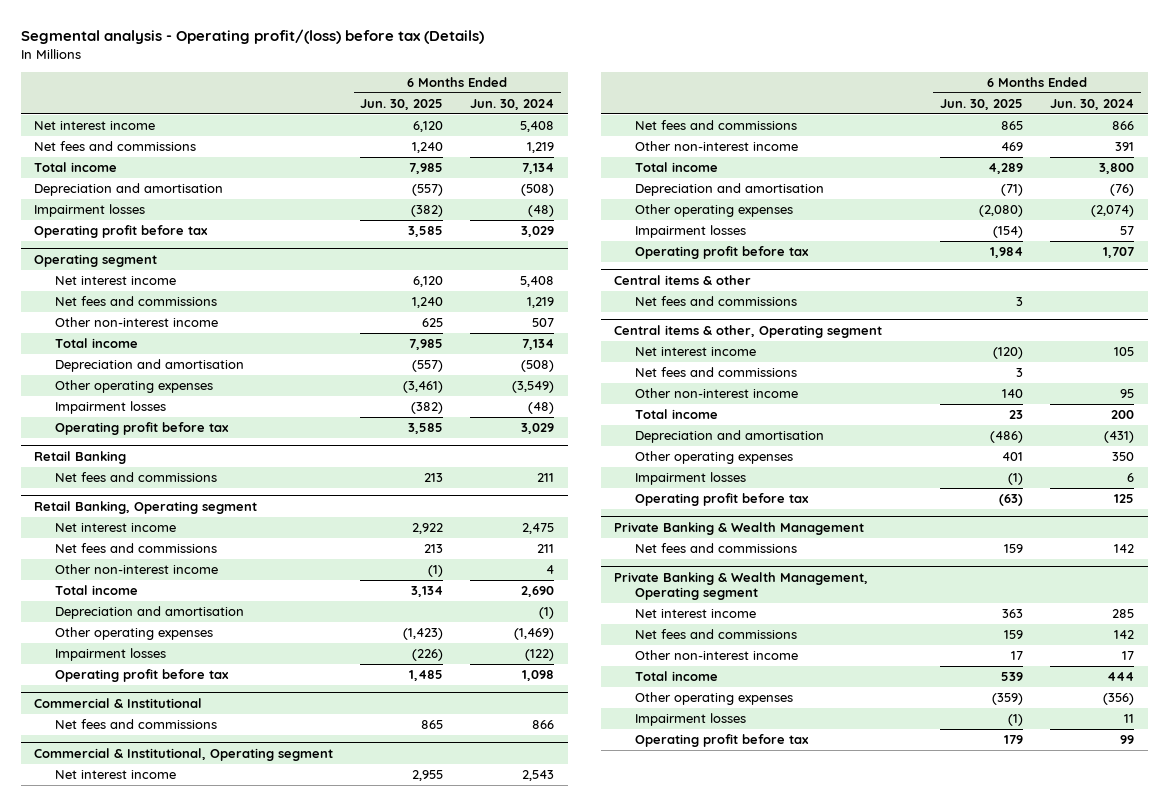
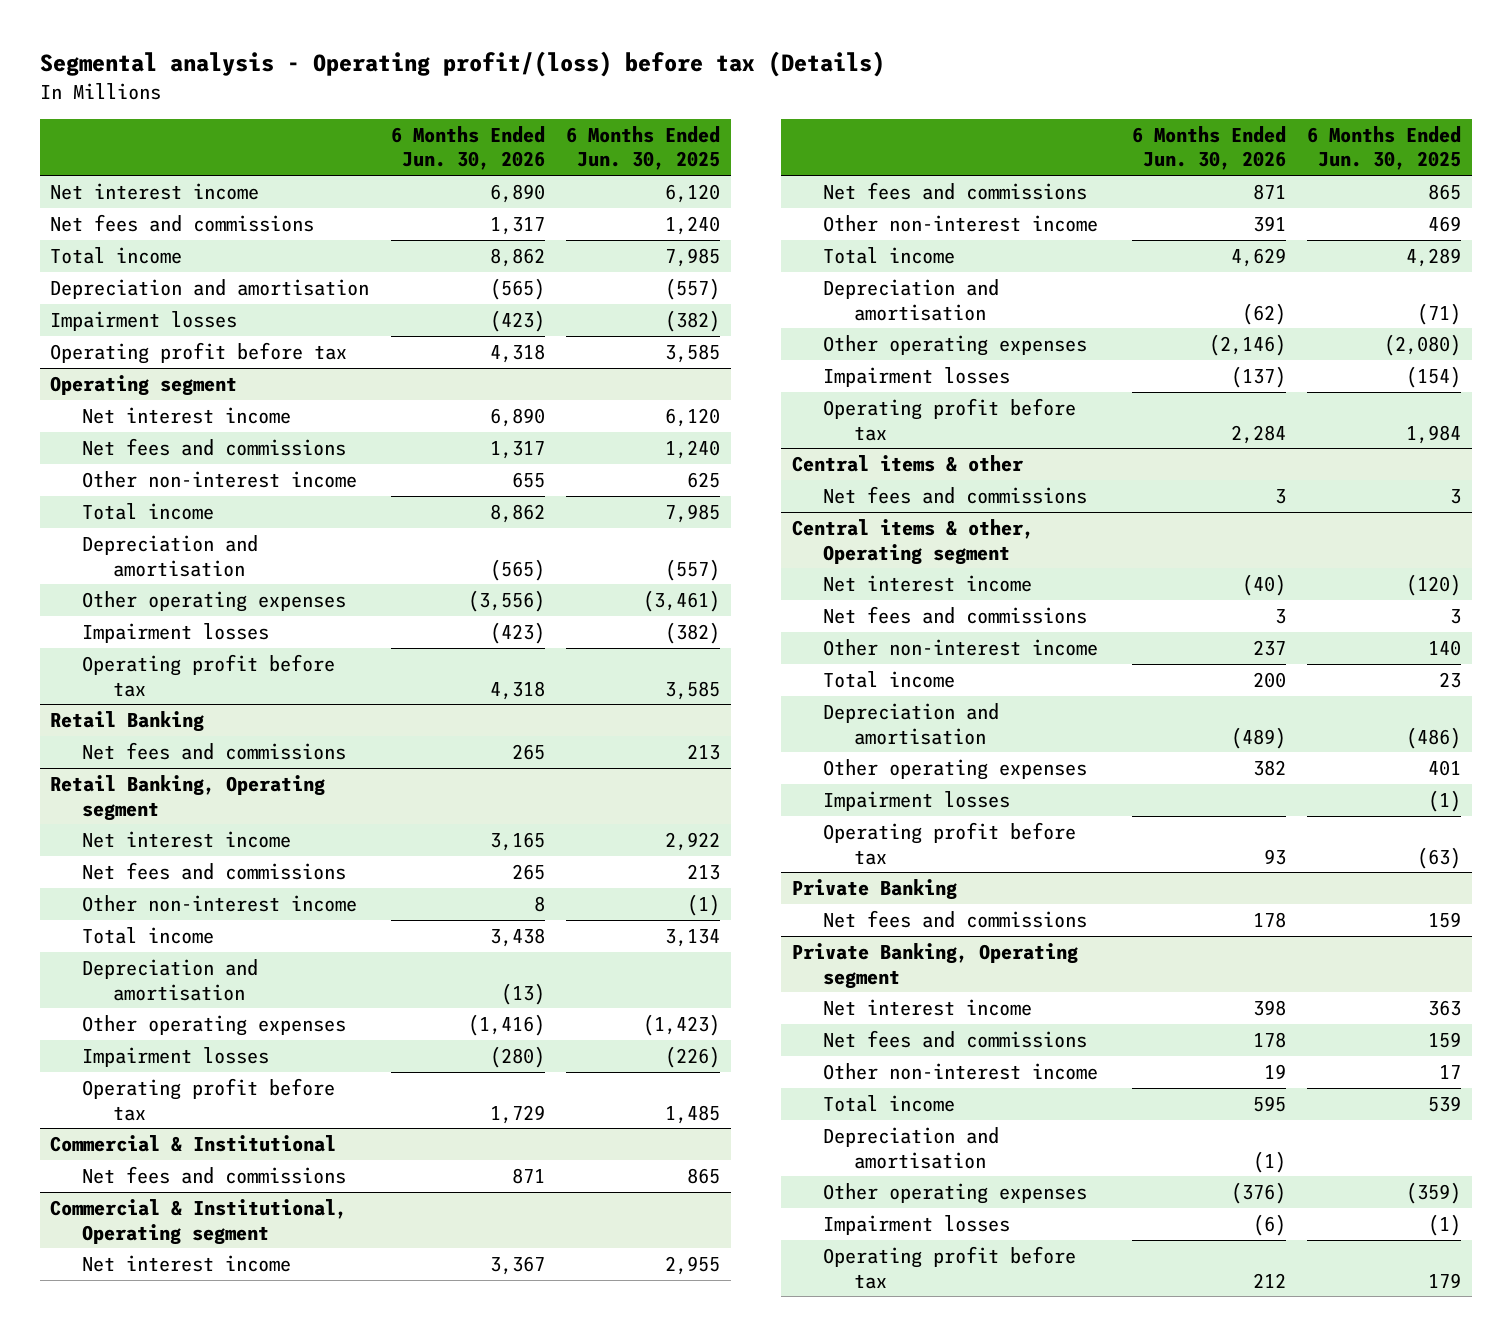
- | 6 Months Ended Jun. 30, 2025 | 6 Months Ended Jun. 30, 2024
+ | 6 Months Ended Jun. 30, 2026 | 6 Months Ended Jun. 30, 2025
- Private Banking & Wealth Management
+ Private Banking
- Private Banking & Wealth Management, Operating segment
+ Private Banking, Operating segment
+ Depreciation and amortisation | (1) |

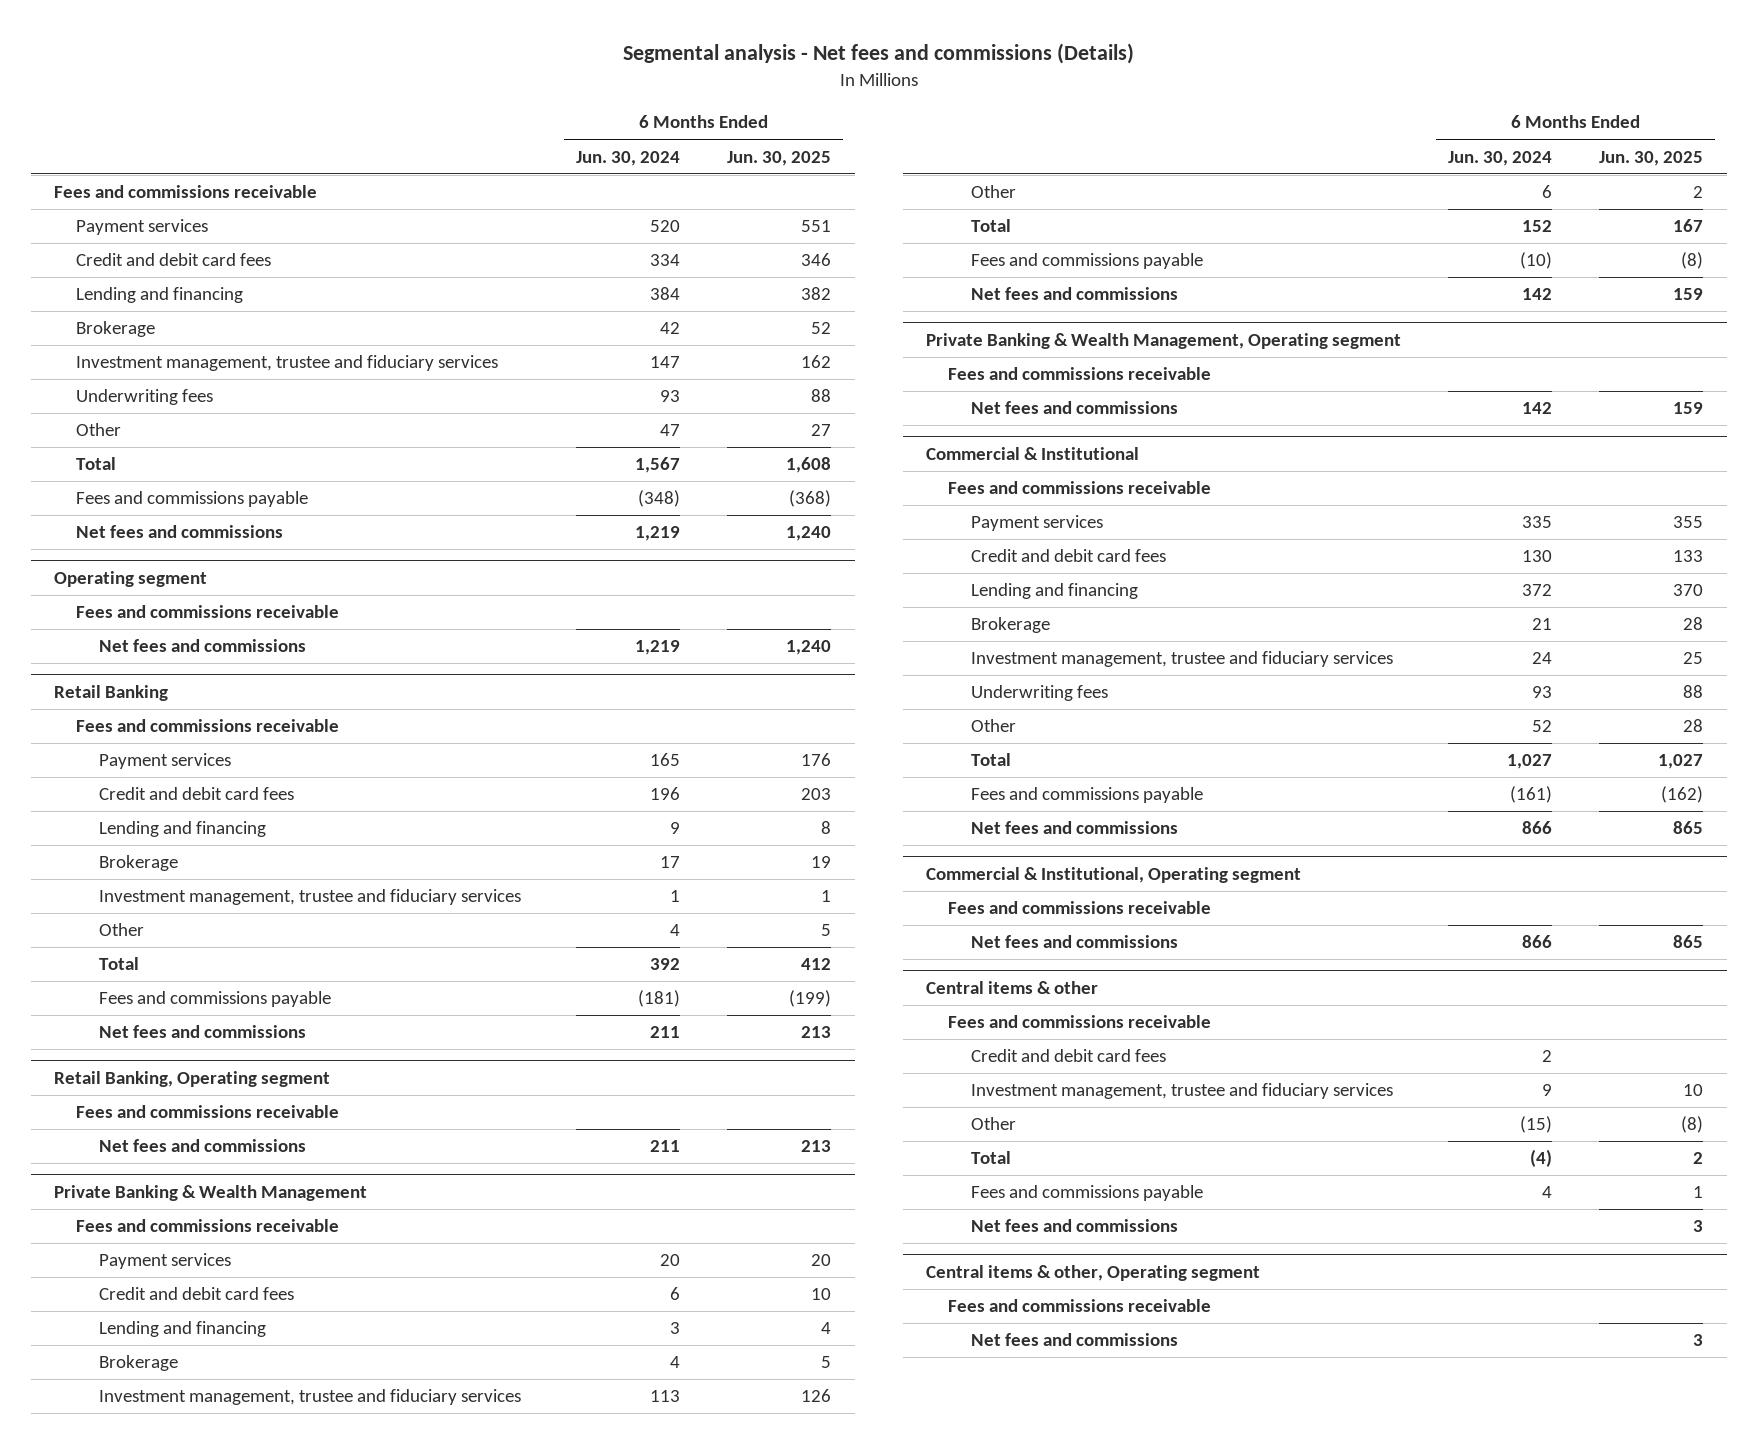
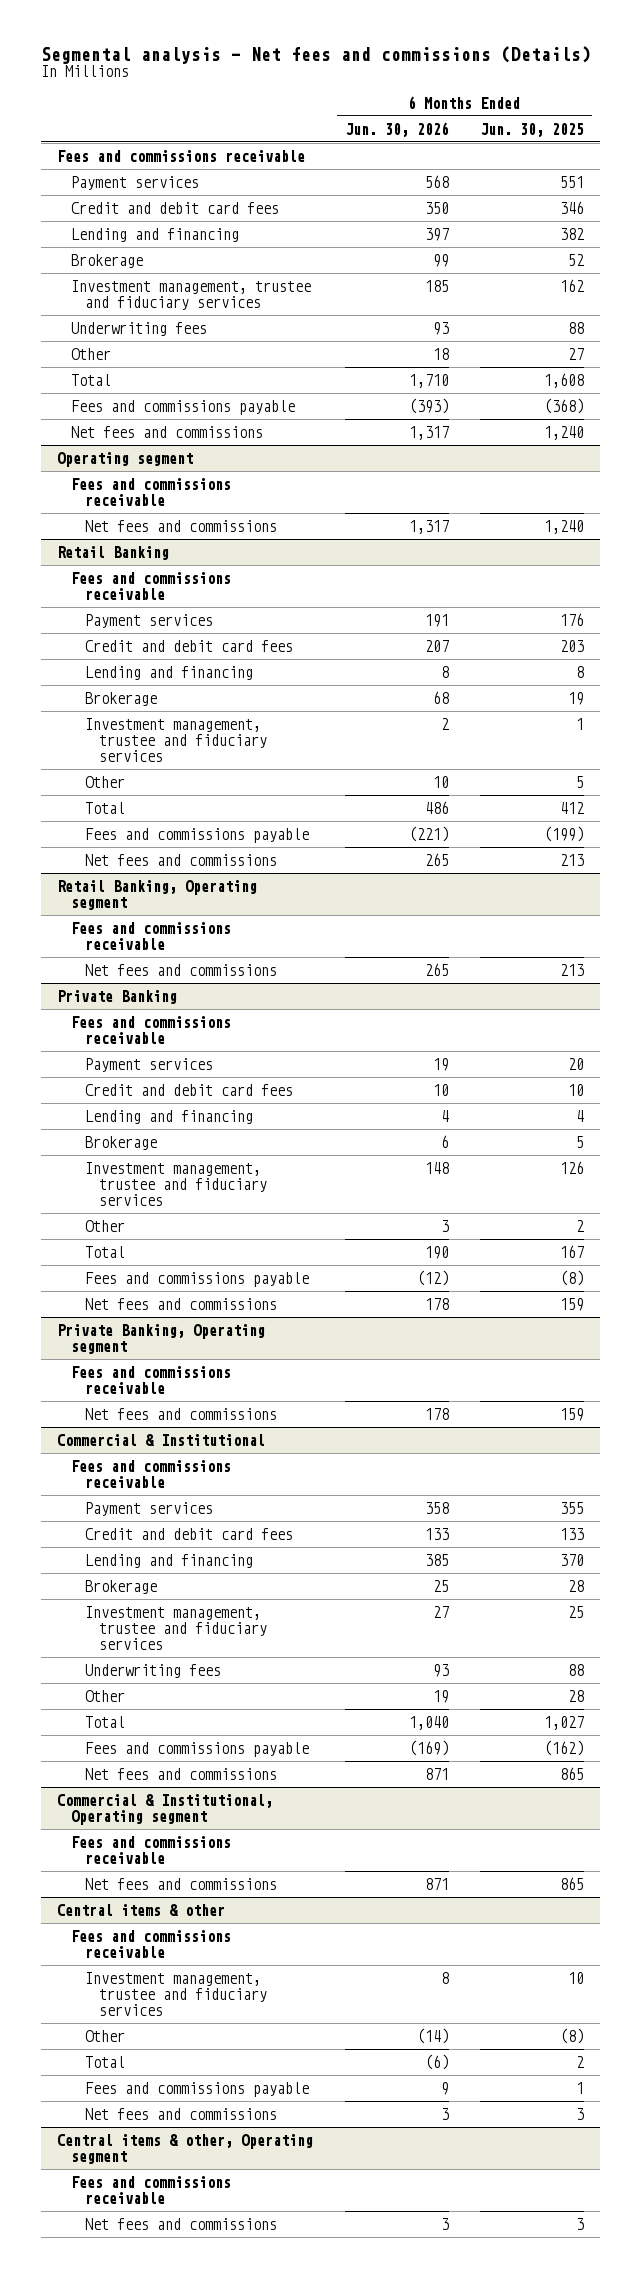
- | 6 Months Ended Jun. 30, 2024 | 6 Months Ended Jun. 30, 2025
+ | 6 Months Ended Jun. 30, 2026 | 6 Months Ended Jun. 30, 2025
- Private Banking & Wealth Management
+ Private Banking
- Private Banking & Wealth Management, Operating segment
+ Private Banking, Operating segment
@ Central items & other
- Credit and debit card fees | 2 |

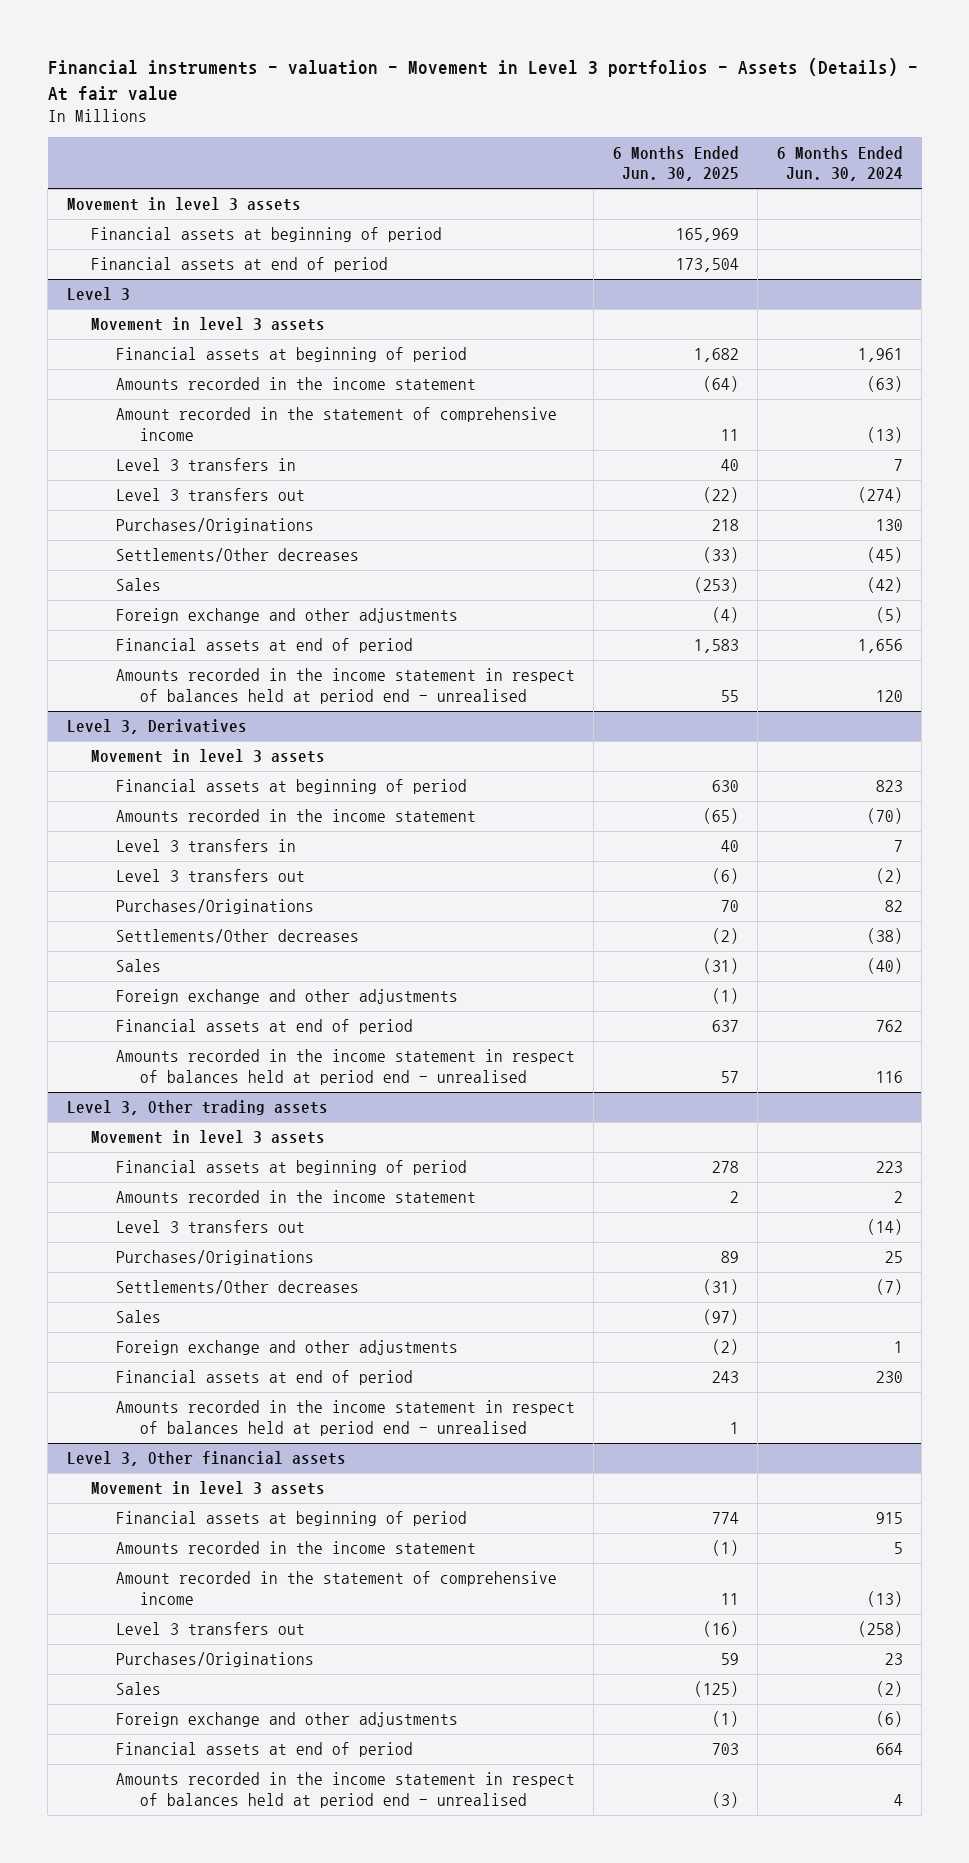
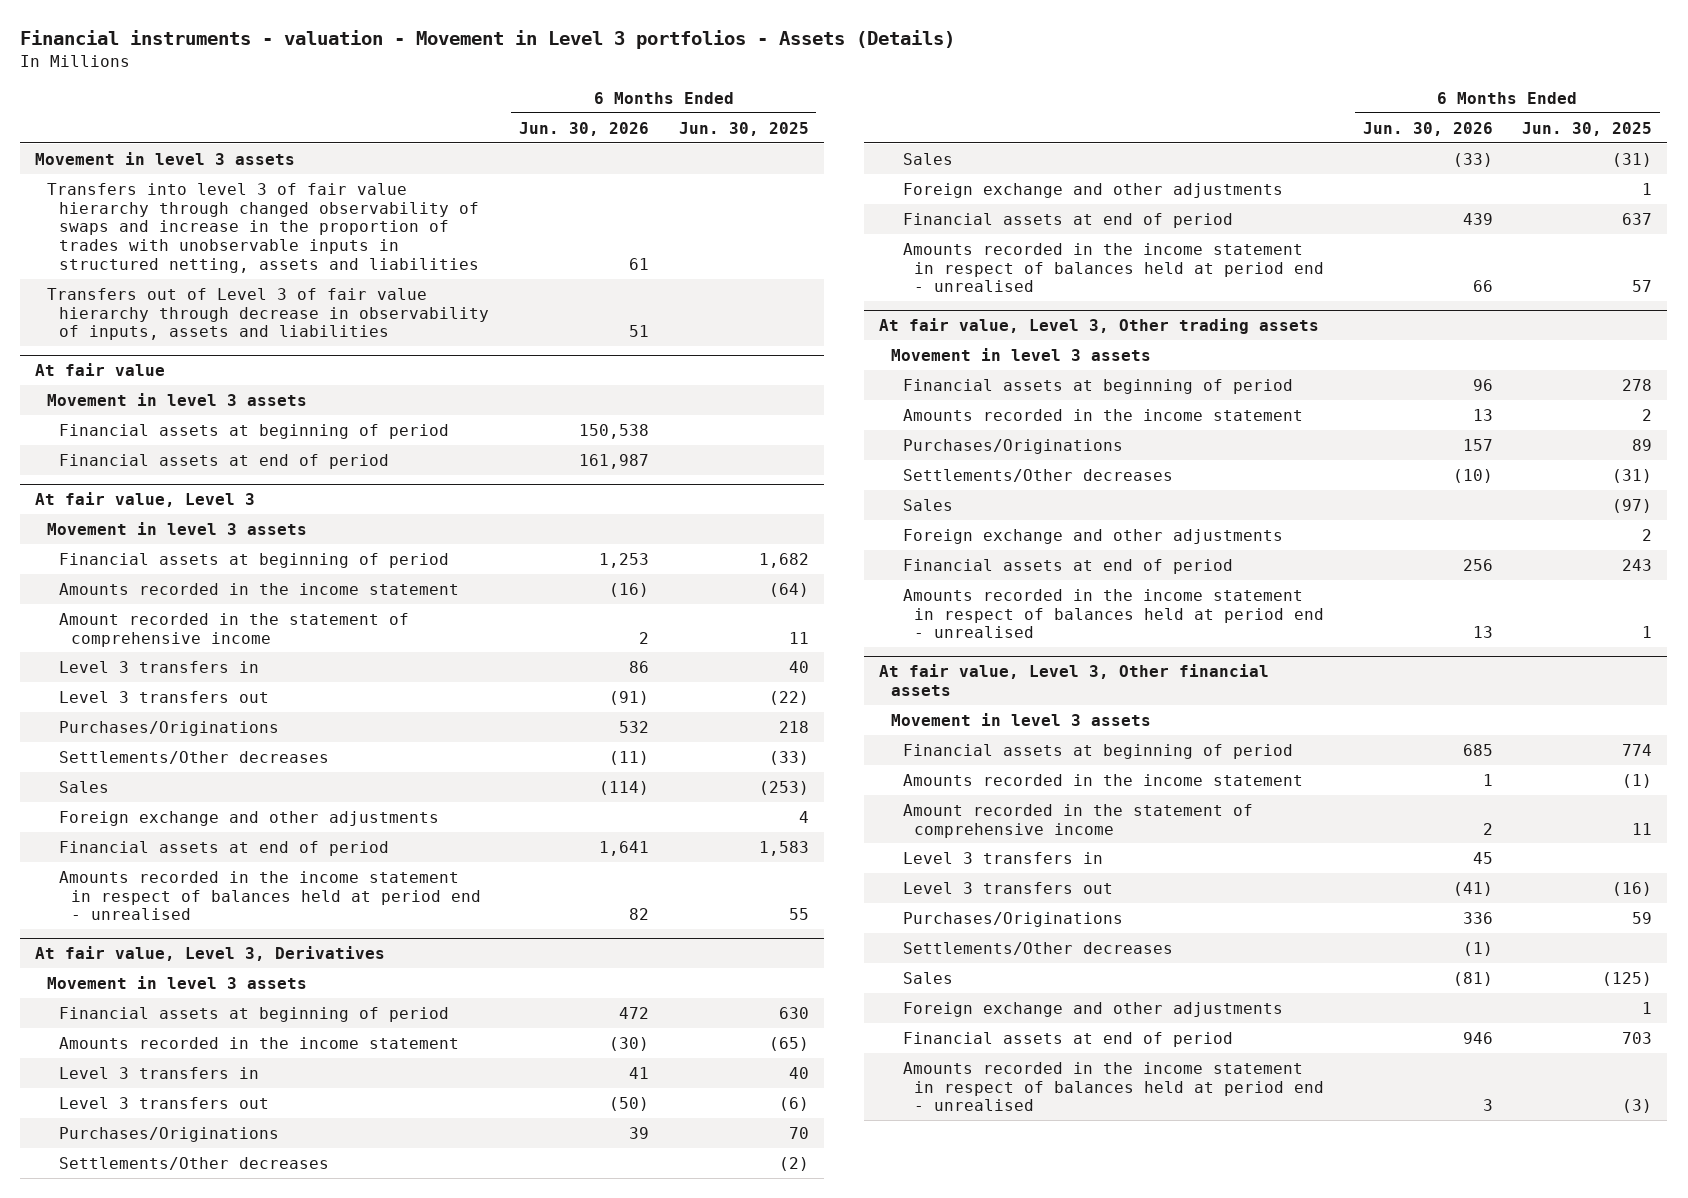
- Financial instruments - valuation - Movement in Level 3 portfolios - Assets (Details) - At fair value
+ Financial instruments - valuation - Movement in Level 3 portfolios - Assets (Details)
- | 6 Months Ended Jun. 30, 2025 | 6 Months Ended Jun. 30, 2024
+ | 6 Months Ended Jun. 30, 2026 | 6 Months Ended Jun. 30, 2025
- Financial assets at beginning of period | 165,969 |
- Financial assets at end of period | 173,504 |
- Level 3
+ Transfers into level 3 of fair value hierarchy through changed observability of swaps and increase in the proportion of trades with unobservable inputs in structured netting, assets and liabilities | 61 |
+ Transfers out of Level 3 of fair value hierarchy through decrease in observability of inputs, assets and liabilities | 51 |
+ At fair value
+ Financial assets at beginning of period | 150,538 |
+ Financial assets at end of period | 161,987 |
+ At fair value, Level 3
+ Movement in level 3 assets
- Foreign exchange and other adjustments | (4) | (5)
+ Foreign exchange and other adjustments | | 4
- Level 3, Derivatives
+ At fair value, Level 3, Derivatives
- Foreign exchange and other adjustments | (1) |
+ Foreign exchange and other adjustments | | 1
- Level 3, Other trading assets
+ At fair value, Level 3, Other trading assets
- Level 3 transfers out | | (14)
- Foreign exchange and other adjustments | (2) | 1
+ Foreign exchange and other adjustments | | 2
- Level 3, Other financial assets
+ At fair value, Level 3, Other financial assets
+ Level 3 transfers in | 45 |
+ Settlements/Other decreases | (1) |
- Foreign exchange and other adjustments | (1) | (6)
+ Foreign exchange and other adjustments | | 1

